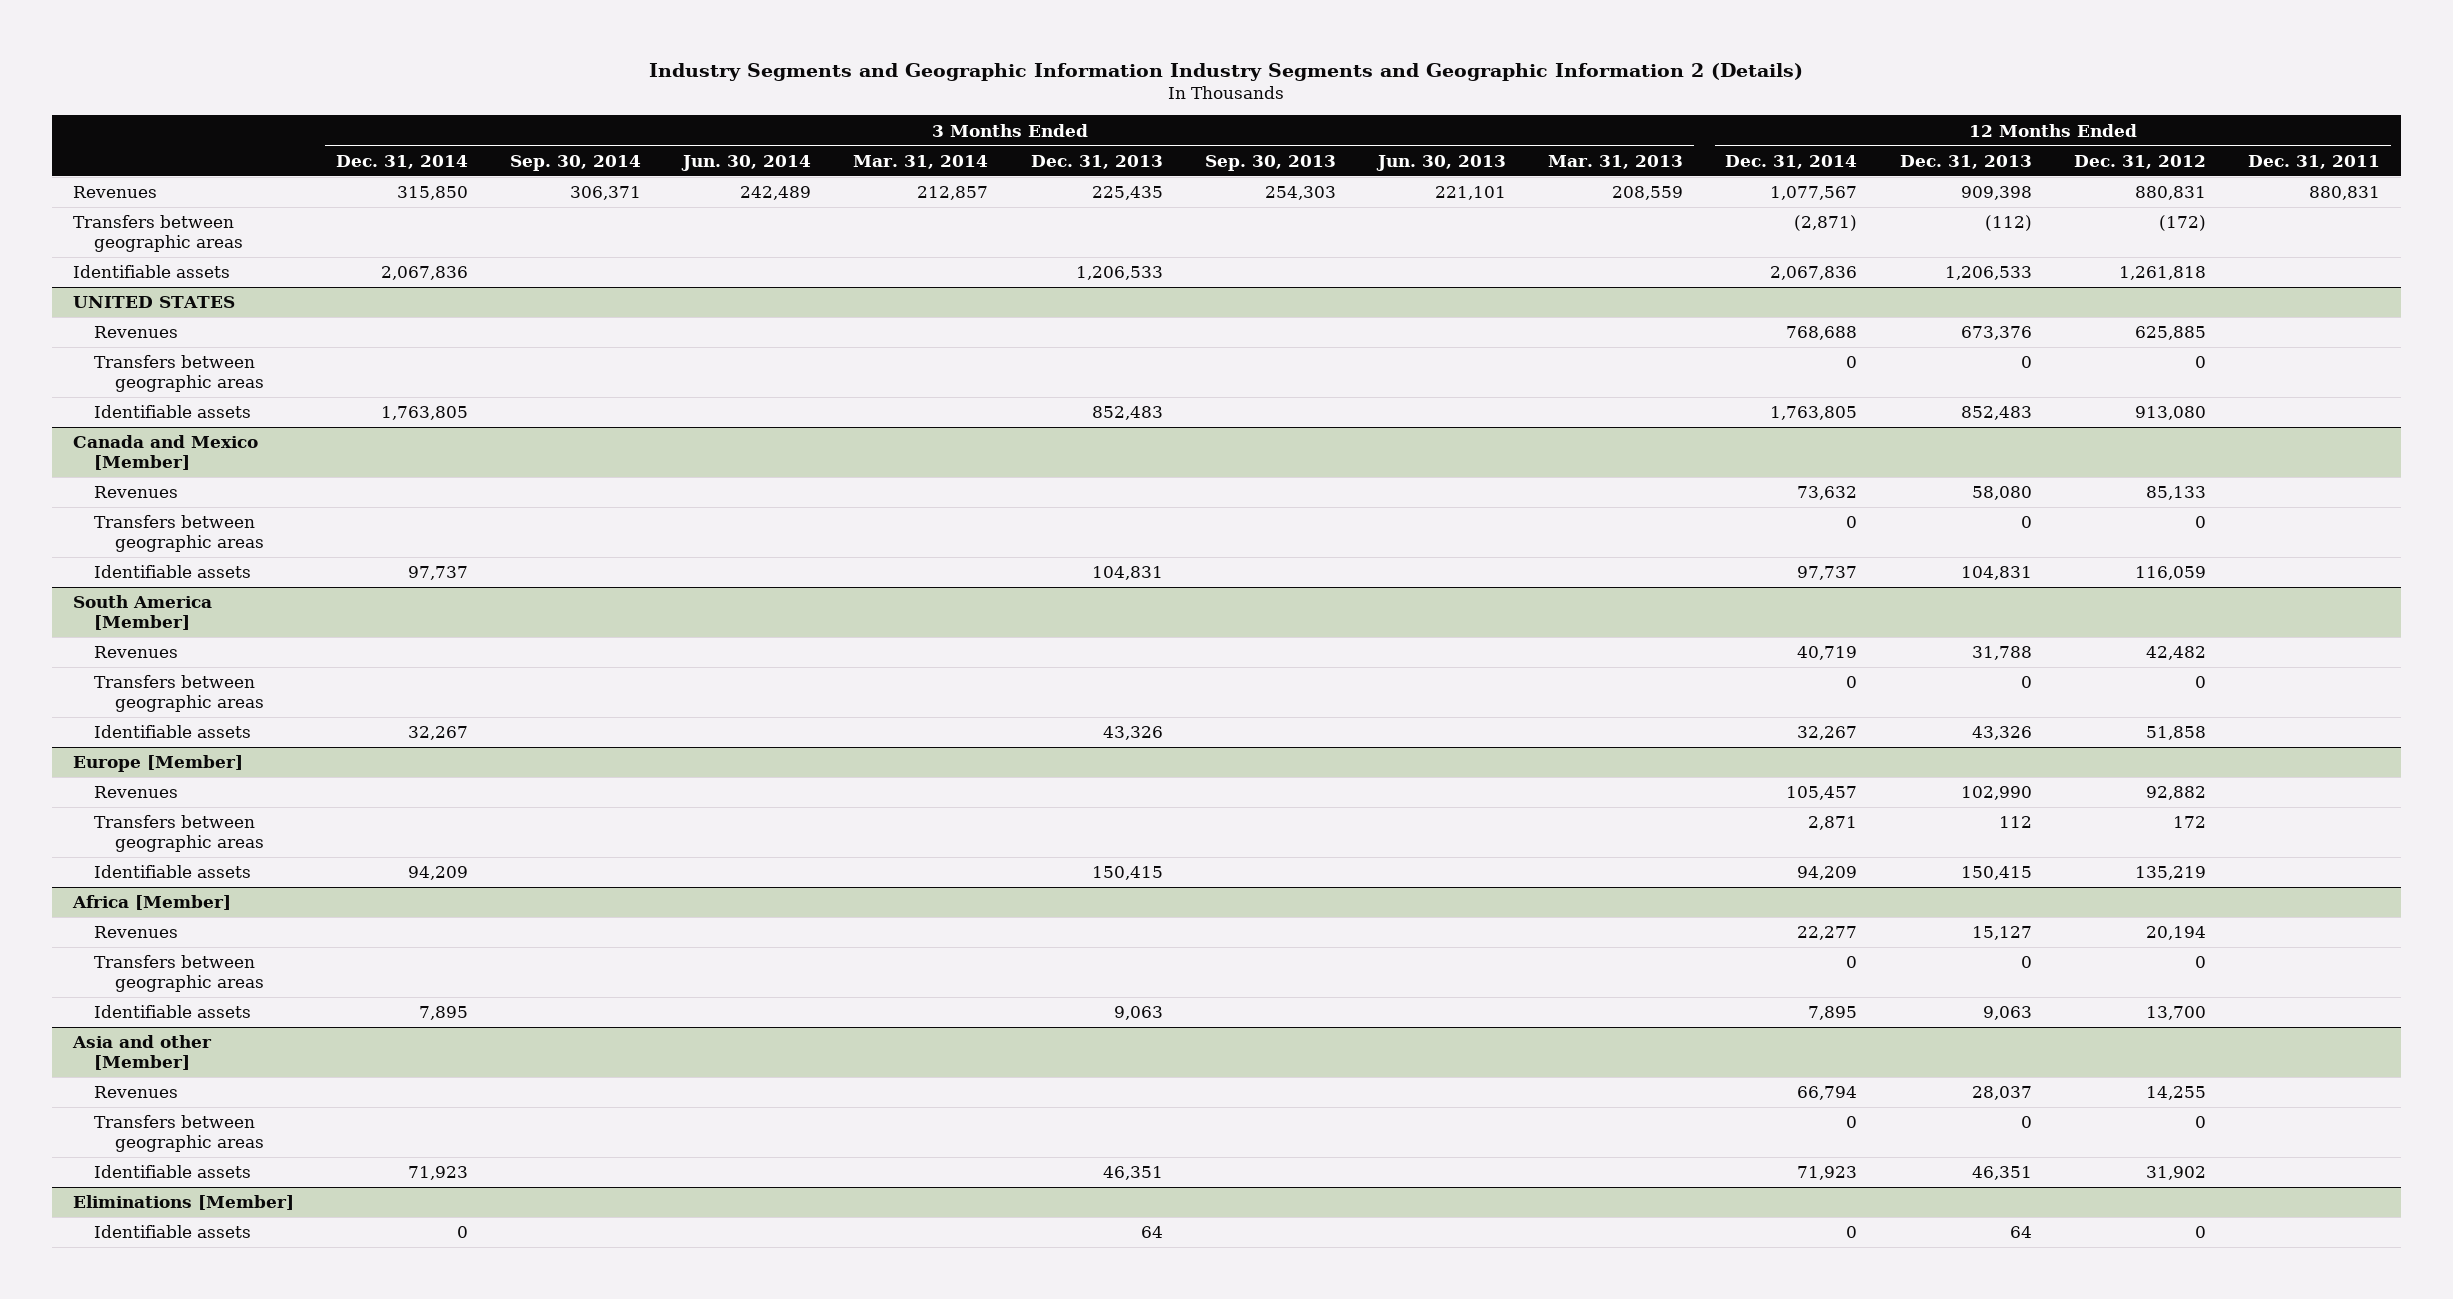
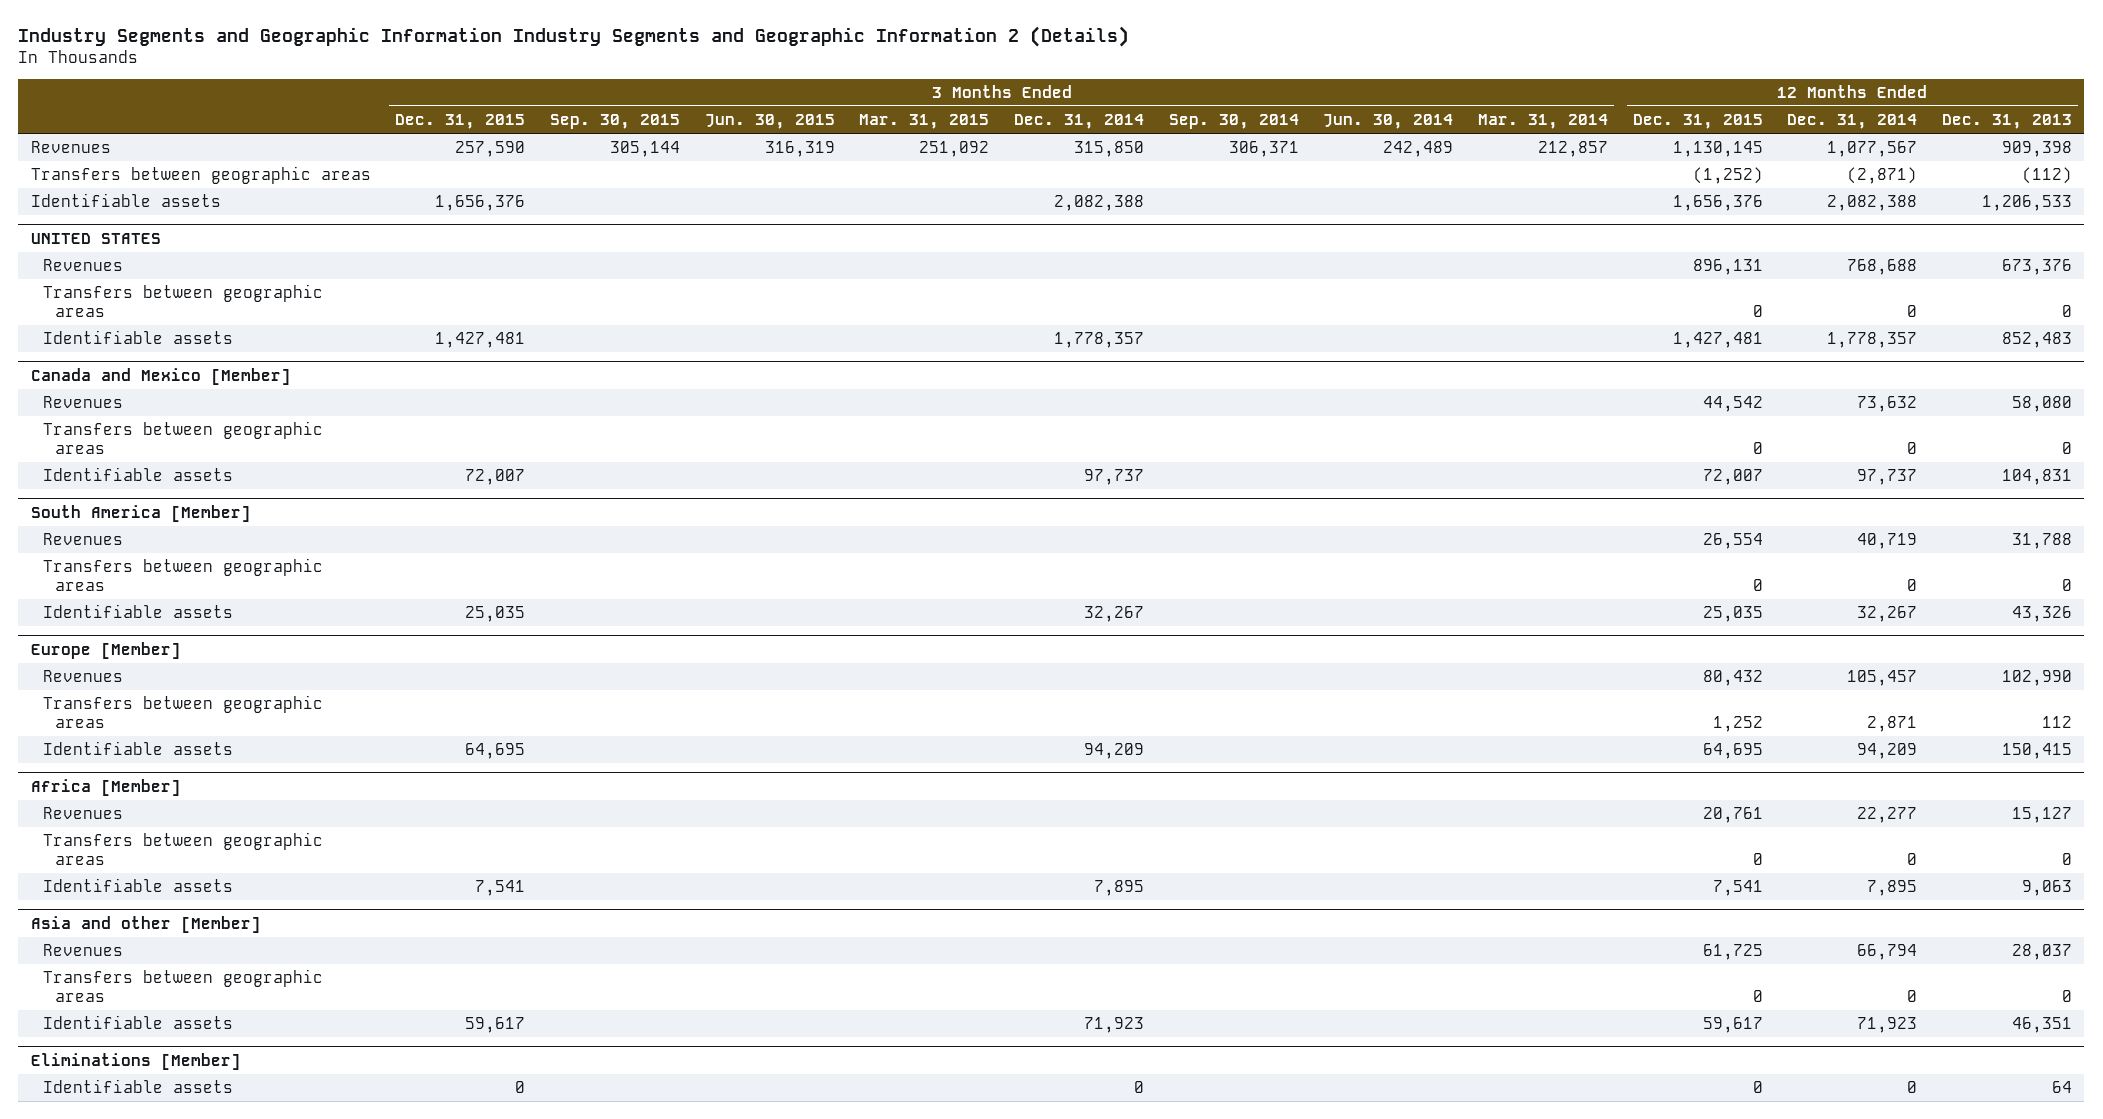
- | 3 Months Ended Dec. 31, 2014 | 3 Months Ended Sep. 30, 2014 | 3 Months Ended Jun. 30, 2014 | 3 Months Ended Mar. 31, 2014 | 3 Months Ended Dec. 31, 2013 | 3 Months Ended Sep. 30, 2013 | 3 Months Ended Jun. 30, 2013 | 3 Months Ended Mar. 31, 2013 | 12 Months Ended Dec. 31, 2014 | 12 Months Ended Dec. 31, 2013 | 12 Months Ended Dec. 31, 2012 | 12 Months Ended Dec. 31, 2011
+ | 3 Months Ended Dec. 31, 2015 | 3 Months Ended Sep. 30, 2015 | 3 Months Ended Jun. 30, 2015 | 3 Months Ended Mar. 31, 2015 | 3 Months Ended Dec. 31, 2014 | 3 Months Ended Sep. 30, 2014 | 3 Months Ended Jun. 30, 2014 | 3 Months Ended Mar. 31, 2014 | 12 Months Ended Dec. 31, 2015 | 12 Months Ended Dec. 31, 2014 | 12 Months Ended Dec. 31, 2013
- Identifiable assets | 2,067,836 | | | | 1,206,533 | | | | 2,067,836 | 1,206,533 | 1,261,818 |
+ Identifiable assets | 1,656,376 | | | | 2,082,388 | | | | 1,656,376 | 2,082,388 | 1,206,533
@ UNITED STATES
- Identifiable assets | 1,763,805 | | | | 852,483 | | | | 1,763,805 | 852,483 | 913,080 |
+ Identifiable assets | 1,427,481 | | | | 1,778,357 | | | | 1,427,481 | 1,778,357 | 852,483

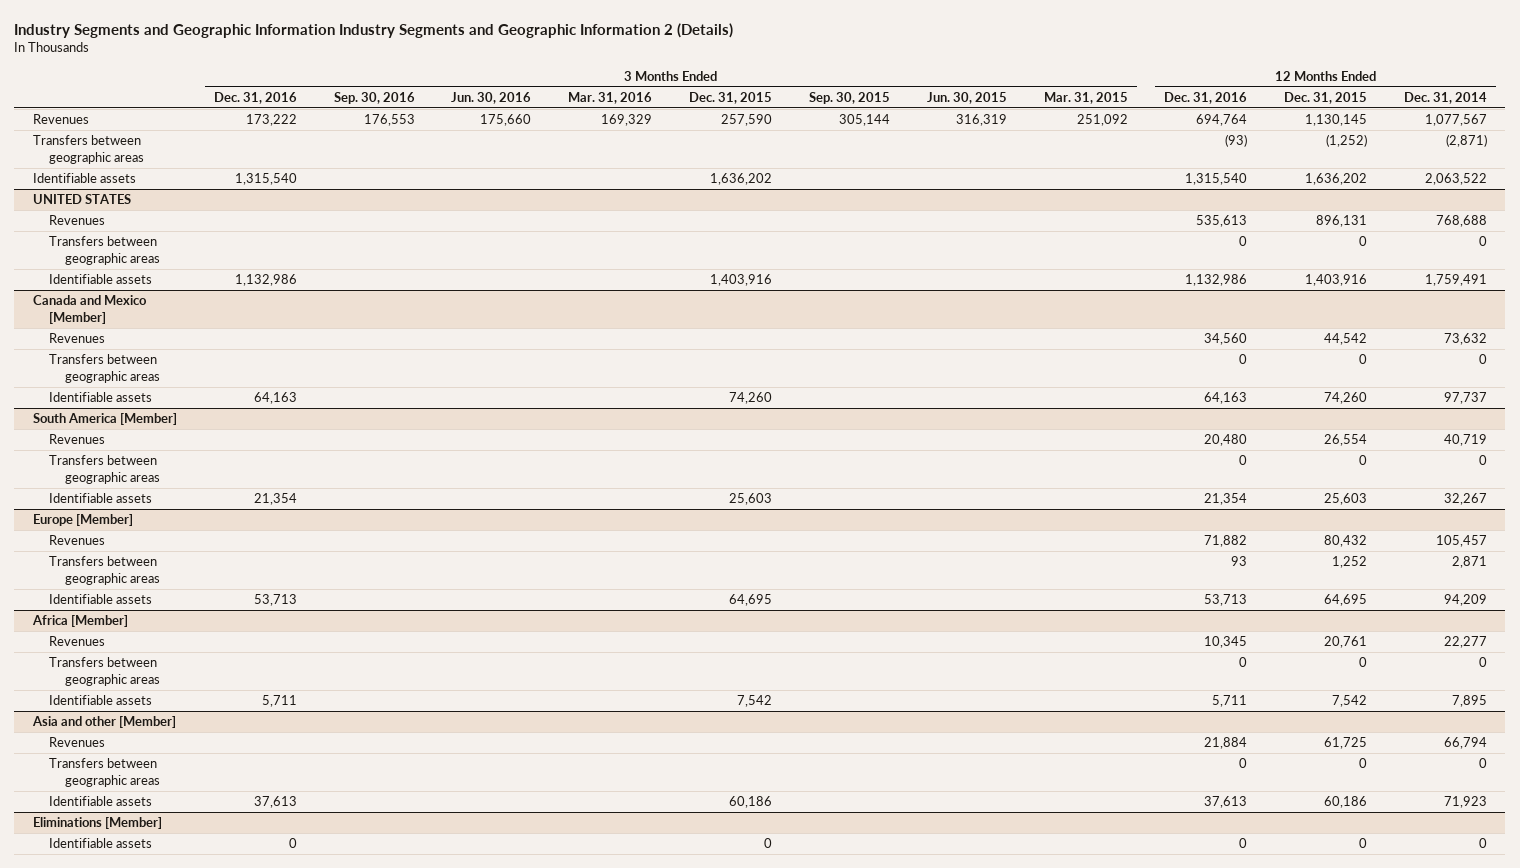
- | 3 Months Ended Dec. 31, 2015 | 3 Months Ended Sep. 30, 2015 | 3 Months Ended Jun. 30, 2015 | 3 Months Ended Mar. 31, 2015 | 3 Months Ended Dec. 31, 2014 | 3 Months Ended Sep. 30, 2014 | 3 Months Ended Jun. 30, 2014 | 3 Months Ended Mar. 31, 2014 | 12 Months Ended Dec. 31, 2015 | 12 Months Ended Dec. 31, 2014 | 12 Months Ended Dec. 31, 2013
+ | 3 Months Ended Dec. 31, 2016 | 3 Months Ended Sep. 30, 2016 | 3 Months Ended Jun. 30, 2016 | 3 Months Ended Mar. 31, 2016 | 3 Months Ended Dec. 31, 2015 | 3 Months Ended Sep. 30, 2015 | 3 Months Ended Jun. 30, 2015 | 3 Months Ended Mar. 31, 2015 | 12 Months Ended Dec. 31, 2016 | 12 Months Ended Dec. 31, 2015 | 12 Months Ended Dec. 31, 2014
- Identifiable assets | 1,656,376 | | | | 2,082,388 | | | | 1,656,376 | 2,082,388 | 1,206,533
+ Identifiable assets | 1,315,540 | | | | 1,636,202 | | | | 1,315,540 | 1,636,202 | 2,063,522
@ UNITED STATES
- Identifiable assets | 1,427,481 | | | | 1,778,357 | | | | 1,427,481 | 1,778,357 | 852,483
+ Identifiable assets | 1,132,986 | | | | 1,403,916 | | | | 1,132,986 | 1,403,916 | 1,759,491
@ Canada and Mexico [Member]
- Identifiable assets | 72,007 | | | | 97,737 | | | | 72,007 | 97,737 | 104,831
+ Identifiable assets | 64,163 | | | | 74,260 | | | | 64,163 | 74,260 | 97,737
@ South America [Member]
- Identifiable assets | 25,035 | | | | 32,267 | | | | 25,035 | 32,267 | 43,326
+ Identifiable assets | 21,354 | | | | 25,603 | | | | 21,354 | 25,603 | 32,267
@ Africa [Member]
- Identifiable assets | 7,541 | | | | 7,895 | | | | 7,541 | 7,895 | 9,063
+ Identifiable assets | 5,711 | | | | 7,542 | | | | 5,711 | 7,542 | 7,895
@ Asia and other [Member]
- Identifiable assets | 59,617 | | | | 71,923 | | | | 59,617 | 71,923 | 46,351
+ Identifiable assets | 37,613 | | | | 60,186 | | | | 37,613 | 60,186 | 71,923

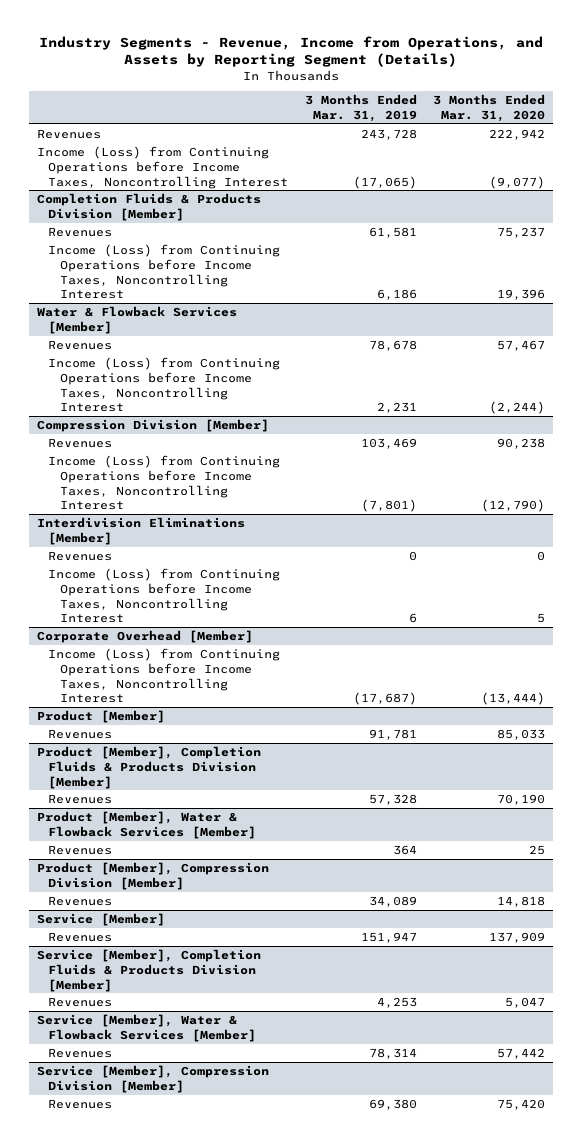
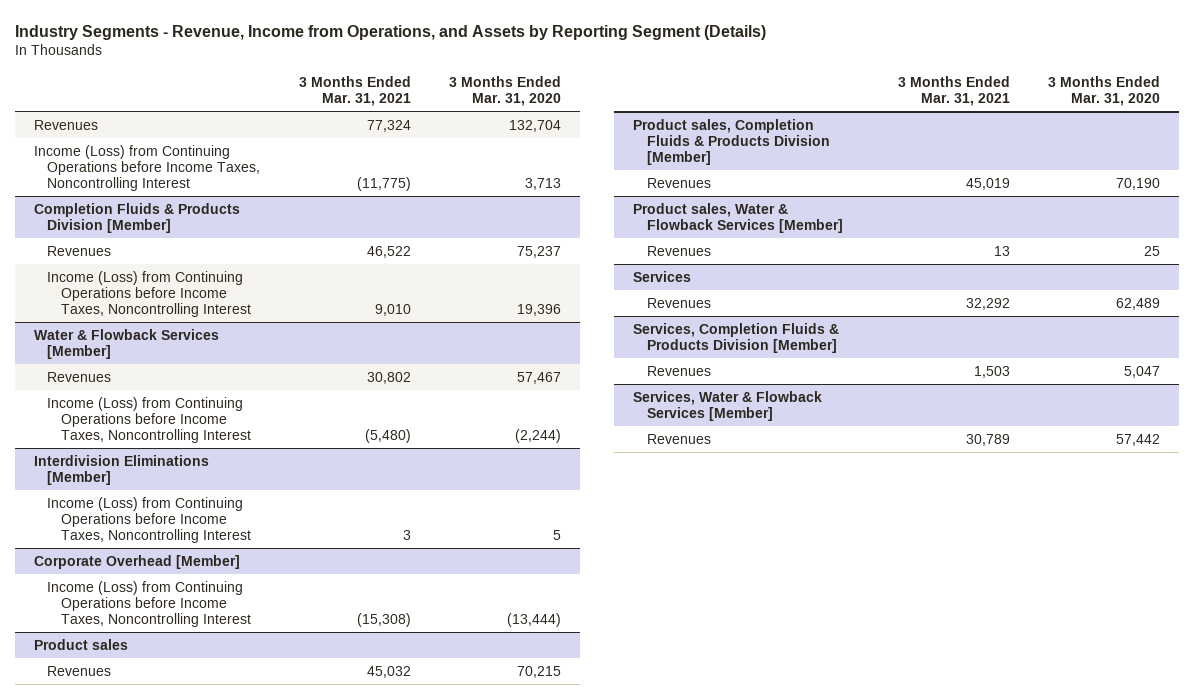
- | 3 Months Ended Mar. 31, 2019 | 3 Months Ended Mar. 31, 2020
+ | 3 Months Ended Mar. 31, 2021 | 3 Months Ended Mar. 31, 2020
- Revenues | 243,728 | 222,942
- Income (Loss) from Continuing Operations before Income Taxes, Noncontrolling Interest | (17,065) | (9,077)
+ Revenues | 77,324 | 132,704
+ Income (Loss) from Continuing Operations before Income Taxes, Noncontrolling Interest | (11,775) | 3,713
- Compression Division [Member]
- Revenues | 103,469 | 90,238
- Income (Loss) from Continuing Operations before Income Taxes, Noncontrolling Interest | (7,801) | (12,790)
@ Interdivision Eliminations [Member]
- Revenues | 0 | 0
- Product [Member]
- Revenues | 91,781 | 85,033
- Product [Member], Completion Fluids & Products Division [Member]
+ Product sales
+ Revenues | 45,032 | 70,215
+ Product sales, Completion Fluids & Products Division [Member]
- Product [Member], Water & Flowback Services [Member]
+ Product sales, Water & Flowback Services [Member]
- Product [Member], Compression Division [Member]
- Revenues | 34,089 | 14,818
- Service [Member]
- Revenues | 151,947 | 137,909
- Service [Member], Completion Fluids & Products Division [Member]
+ Services
+ Revenues | 32,292 | 62,489
+ Services, Completion Fluids & Products Division [Member]
- Service [Member], Water & Flowback Services [Member]
+ Services, Water & Flowback Services [Member]
- Service [Member], Compression Division [Member]
- Revenues | 69,380 | 75,420

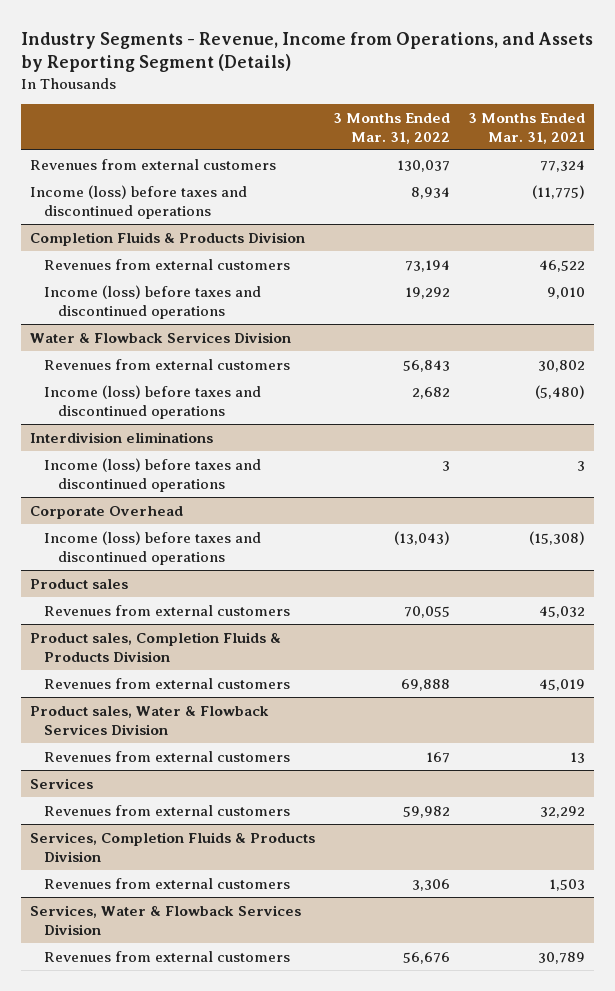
- | 3 Months Ended Mar. 31, 2021 | 3 Months Ended Mar. 31, 2020
+ | 3 Months Ended Mar. 31, 2022 | 3 Months Ended Mar. 31, 2021
- Revenues | 77,324 | 132,704
- Income (Loss) from Continuing Operations before Income Taxes, Noncontrolling Interest | (11,775) | 3,713
- Completion Fluids & Products Division [Member]
- Revenues | 46,522 | 75,237
- Income (Loss) from Continuing Operations before Income Taxes, Noncontrolling Interest | 9,010 | 19,396
- Water & Flowback Services [Member]
- Revenues | 30,802 | 57,467
- Income (Loss) from Continuing Operations before Income Taxes, Noncontrolling Interest | (5,480) | (2,244)
- Interdivision Eliminations [Member]
- Income (Loss) from Continuing Operations before Income Taxes, Noncontrolling Interest | 3 | 5
- Corporate Overhead [Member]
- Income (Loss) from Continuing Operations before Income Taxes, Noncontrolling Interest | (15,308) | (13,444)
+ Revenues from external customers | 130,037 | 77,324
+ Income (loss) before taxes and discontinued operations | 8,934 | (11,775)
+ Completion Fluids & Products Division
+ Revenues from external customers | 73,194 | 46,522
+ Income (loss) before taxes and discontinued operations | 19,292 | 9,010
+ Water & Flowback Services Division
+ Revenues from external customers | 56,843 | 30,802
+ Income (loss) before taxes and discontinued operations | 2,682 | (5,480)
+ Interdivision eliminations
+ Income (loss) before taxes and discontinued operations | 3 | 3
+ Corporate Overhead
+ Income (loss) before taxes and discontinued operations | (13,043) | (15,308)
@ Product sales
- Revenues | 45,032 | 70,215
- Product sales, Completion Fluids & Products Division [Member]
- Revenues | 45,019 | 70,190
- Product sales, Water & Flowback Services [Member]
- Revenues | 13 | 25
@ Product sales
+ Revenues from external customers | 70,055 | 45,032
+ Product sales, Completion Fluids & Products Division
+ Revenues from external customers | 69,888 | 45,019
+ Product sales, Water & Flowback Services Division
+ Revenues from external customers | 167 | 13
@ Services
- Revenues | 32,292 | 62,489
- Services, Completion Fluids & Products Division [Member]
- Revenues | 1,503 | 5,047
- Services, Water & Flowback Services [Member]
- Revenues | 30,789 | 57,442
@ Services
+ Revenues from external customers | 59,982 | 32,292
+ Services, Completion Fluids & Products Division
+ Revenues from external customers | 3,306 | 1,503
+ Services, Water & Flowback Services Division
+ Revenues from external customers | 56,676 | 30,789

